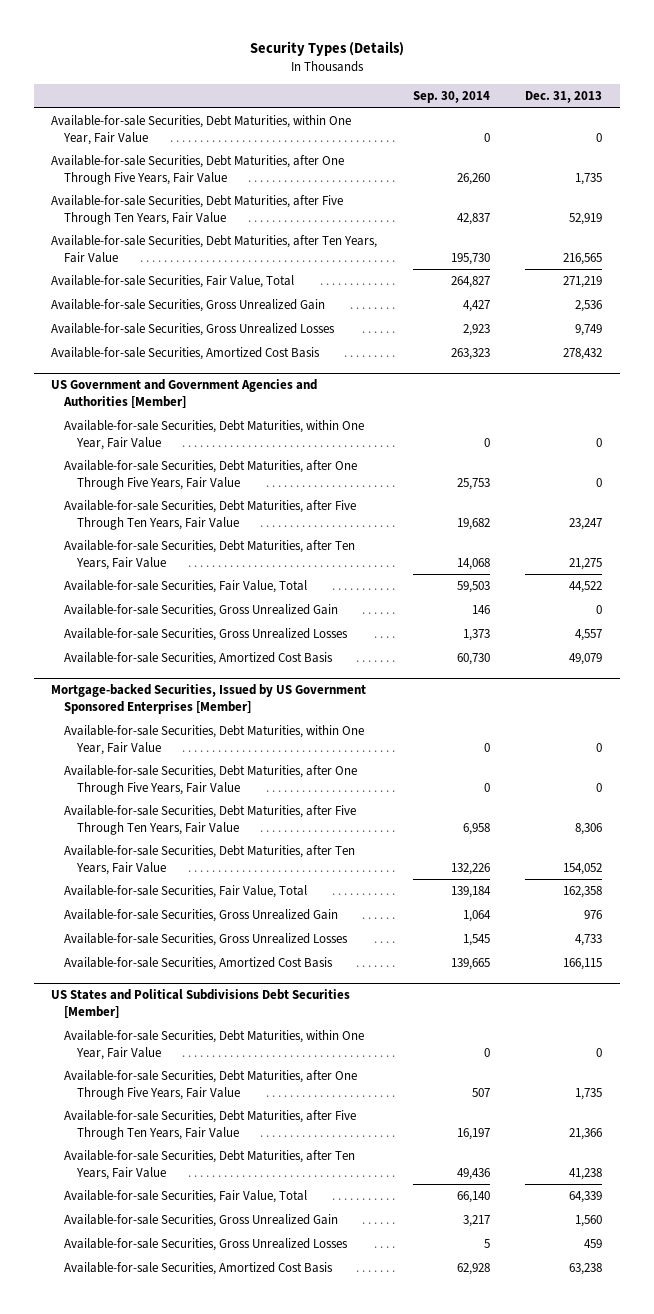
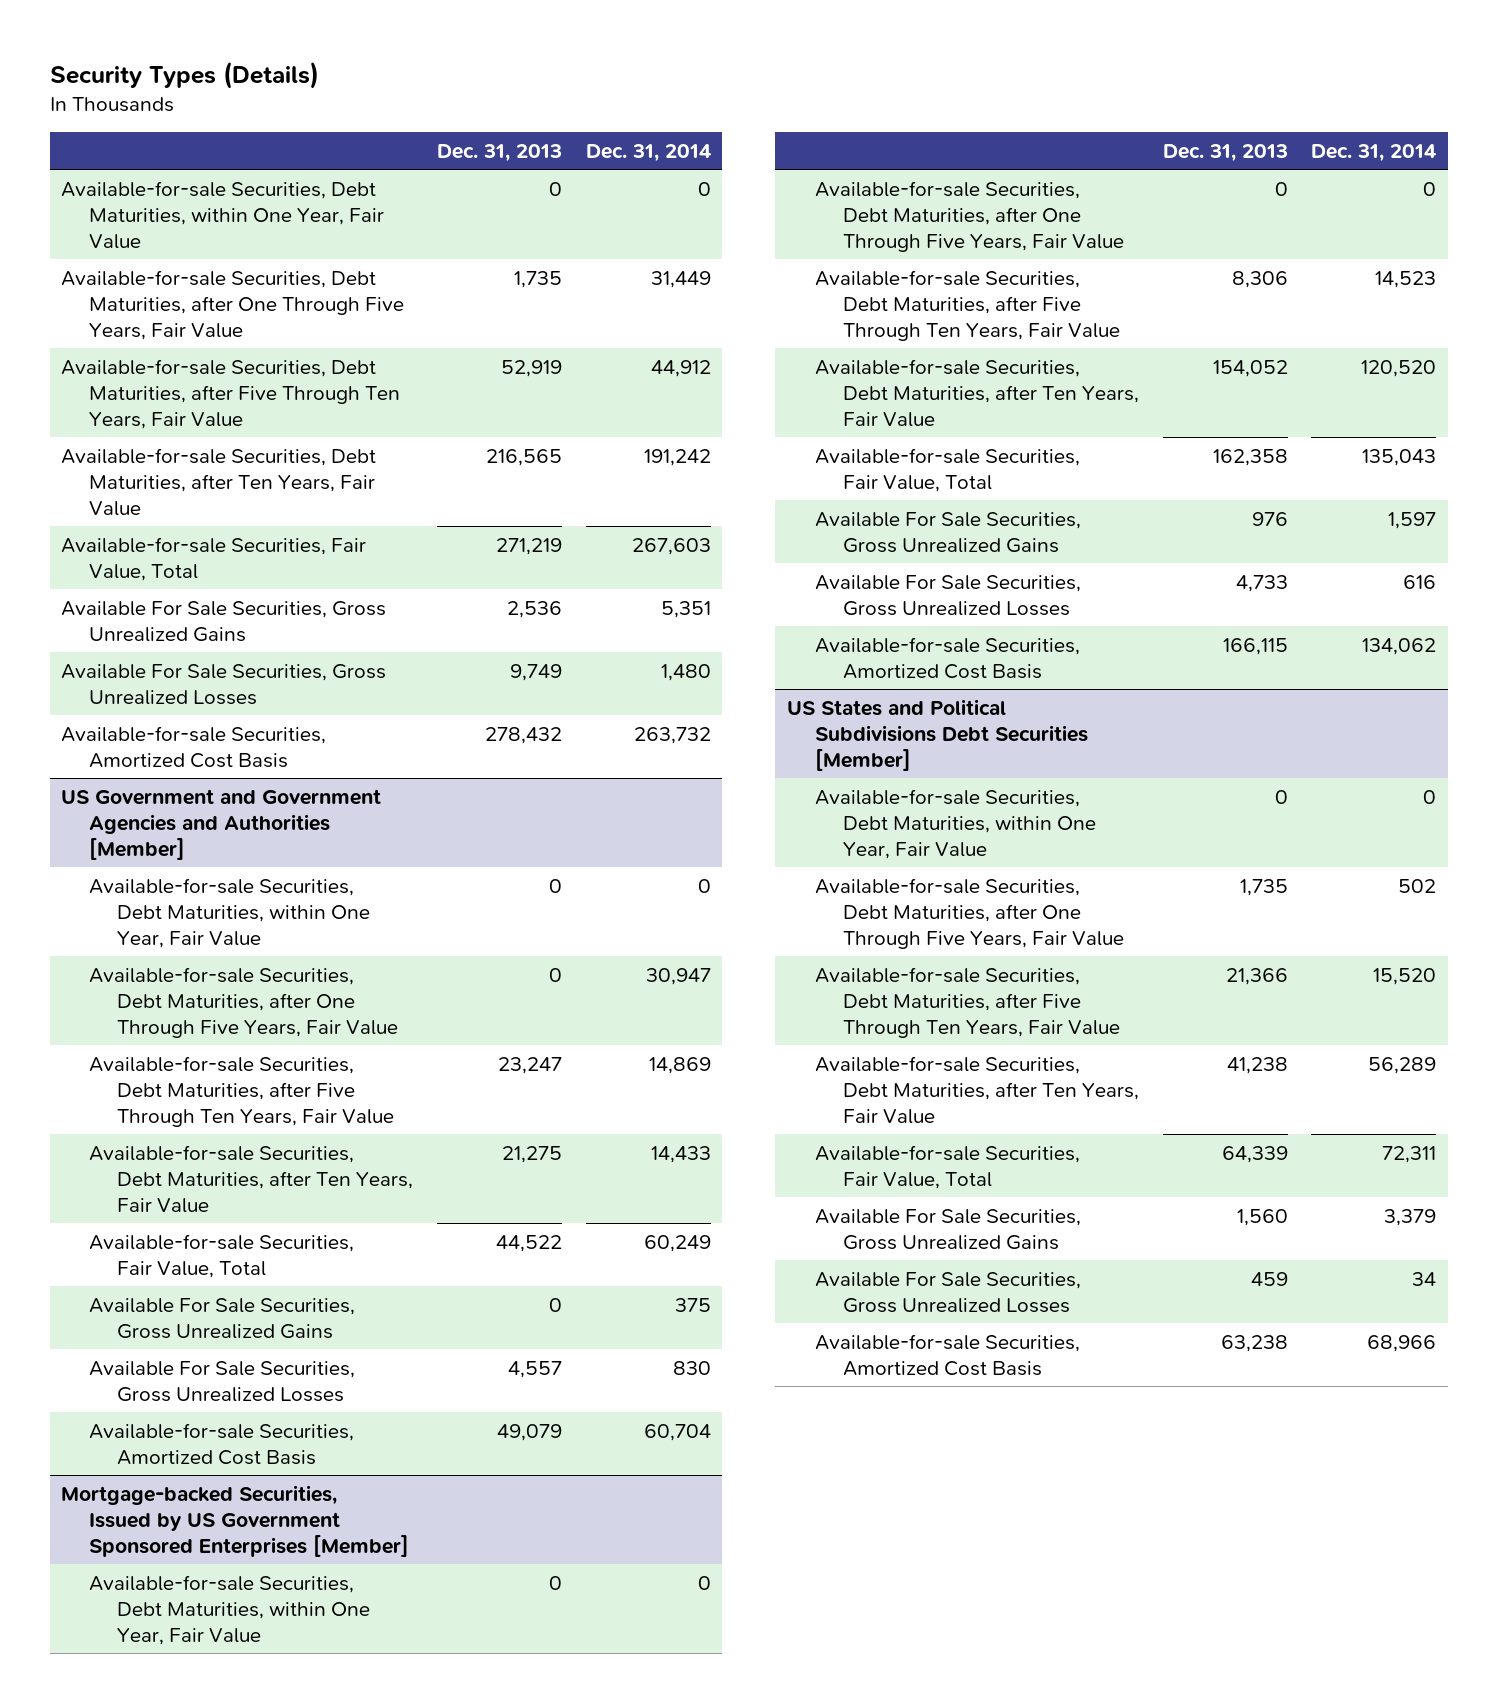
- | Sep. 30, 2014 | Dec. 31, 2013
+ | Dec. 31, 2013 | Dec. 31, 2014
- Available-for-sale Securities, Gross Unrealized Gain | 4,427 | 2,536
- Available-for-sale Securities, Gross Unrealized Losses | 2,923 | 9,749
+ Available For Sale Securities, Gross Unrealized Gains | 2,536 | 5,351
+ Available For Sale Securities, Gross Unrealized Losses | 9,749 | 1,480
@ US Government and Government Agencies and Authorities [Member]
- Available-for-sale Securities, Gross Unrealized Gain | 146 | 0
- Available-for-sale Securities, Gross Unrealized Losses | 1,373 | 4,557
+ Available For Sale Securities, Gross Unrealized Gains | 0 | 375
+ Available For Sale Securities, Gross Unrealized Losses | 4,557 | 830
@ Mortgage-backed Securities, Issued by US Government Sponsored Enterprises [Member]
- Available-for-sale Securities, Gross Unrealized Gain | 1,064 | 976
- Available-for-sale Securities, Gross Unrealized Losses | 1,545 | 4,733
+ Available For Sale Securities, Gross Unrealized Gains | 976 | 1,597
+ Available For Sale Securities, Gross Unrealized Losses | 4,733 | 616
@ US States and Political Subdivisions Debt Securities [Member]
- Available-for-sale Securities, Gross Unrealized Gain | 3,217 | 1,560
- Available-for-sale Securities, Gross Unrealized Losses | 5 | 459
+ Available For Sale Securities, Gross Unrealized Gains | 1,560 | 3,379
+ Available For Sale Securities, Gross Unrealized Losses | 459 | 34

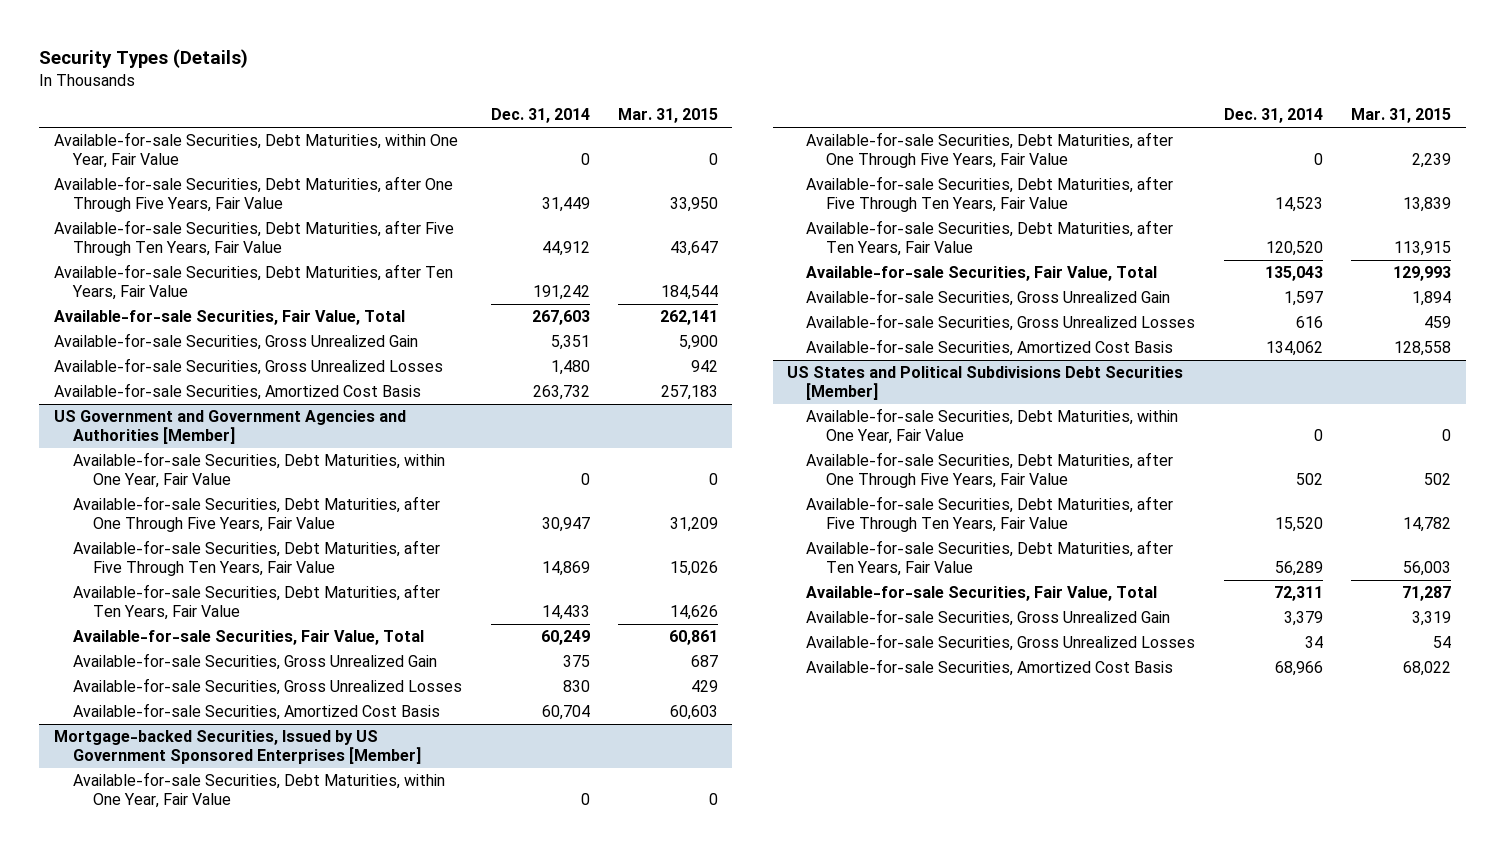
- | Dec. 31, 2013 | Dec. 31, 2014
+ | Dec. 31, 2014 | Mar. 31, 2015
- Available For Sale Securities, Gross Unrealized Gains | 2,536 | 5,351
- Available For Sale Securities, Gross Unrealized Losses | 9,749 | 1,480
+ Available-for-sale Securities, Gross Unrealized Gain | 5,351 | 5,900
+ Available-for-sale Securities, Gross Unrealized Losses | 1,480 | 942
@ US Government and Government Agencies and Authorities [Member]
- Available For Sale Securities, Gross Unrealized Gains | 0 | 375
- Available For Sale Securities, Gross Unrealized Losses | 4,557 | 830
+ Available-for-sale Securities, Gross Unrealized Gain | 375 | 687
+ Available-for-sale Securities, Gross Unrealized Losses | 830 | 429
@ Mortgage-backed Securities, Issued by US Government Sponsored Enterprises [Member]
- Available For Sale Securities, Gross Unrealized Gains | 976 | 1,597
- Available For Sale Securities, Gross Unrealized Losses | 4,733 | 616
+ Available-for-sale Securities, Gross Unrealized Gain | 1,597 | 1,894
+ Available-for-sale Securities, Gross Unrealized Losses | 616 | 459
@ US States and Political Subdivisions Debt Securities [Member]
- Available For Sale Securities, Gross Unrealized Gains | 1,560 | 3,379
- Available For Sale Securities, Gross Unrealized Losses | 459 | 34
+ Available-for-sale Securities, Gross Unrealized Gain | 3,379 | 3,319
+ Available-for-sale Securities, Gross Unrealized Losses | 34 | 54

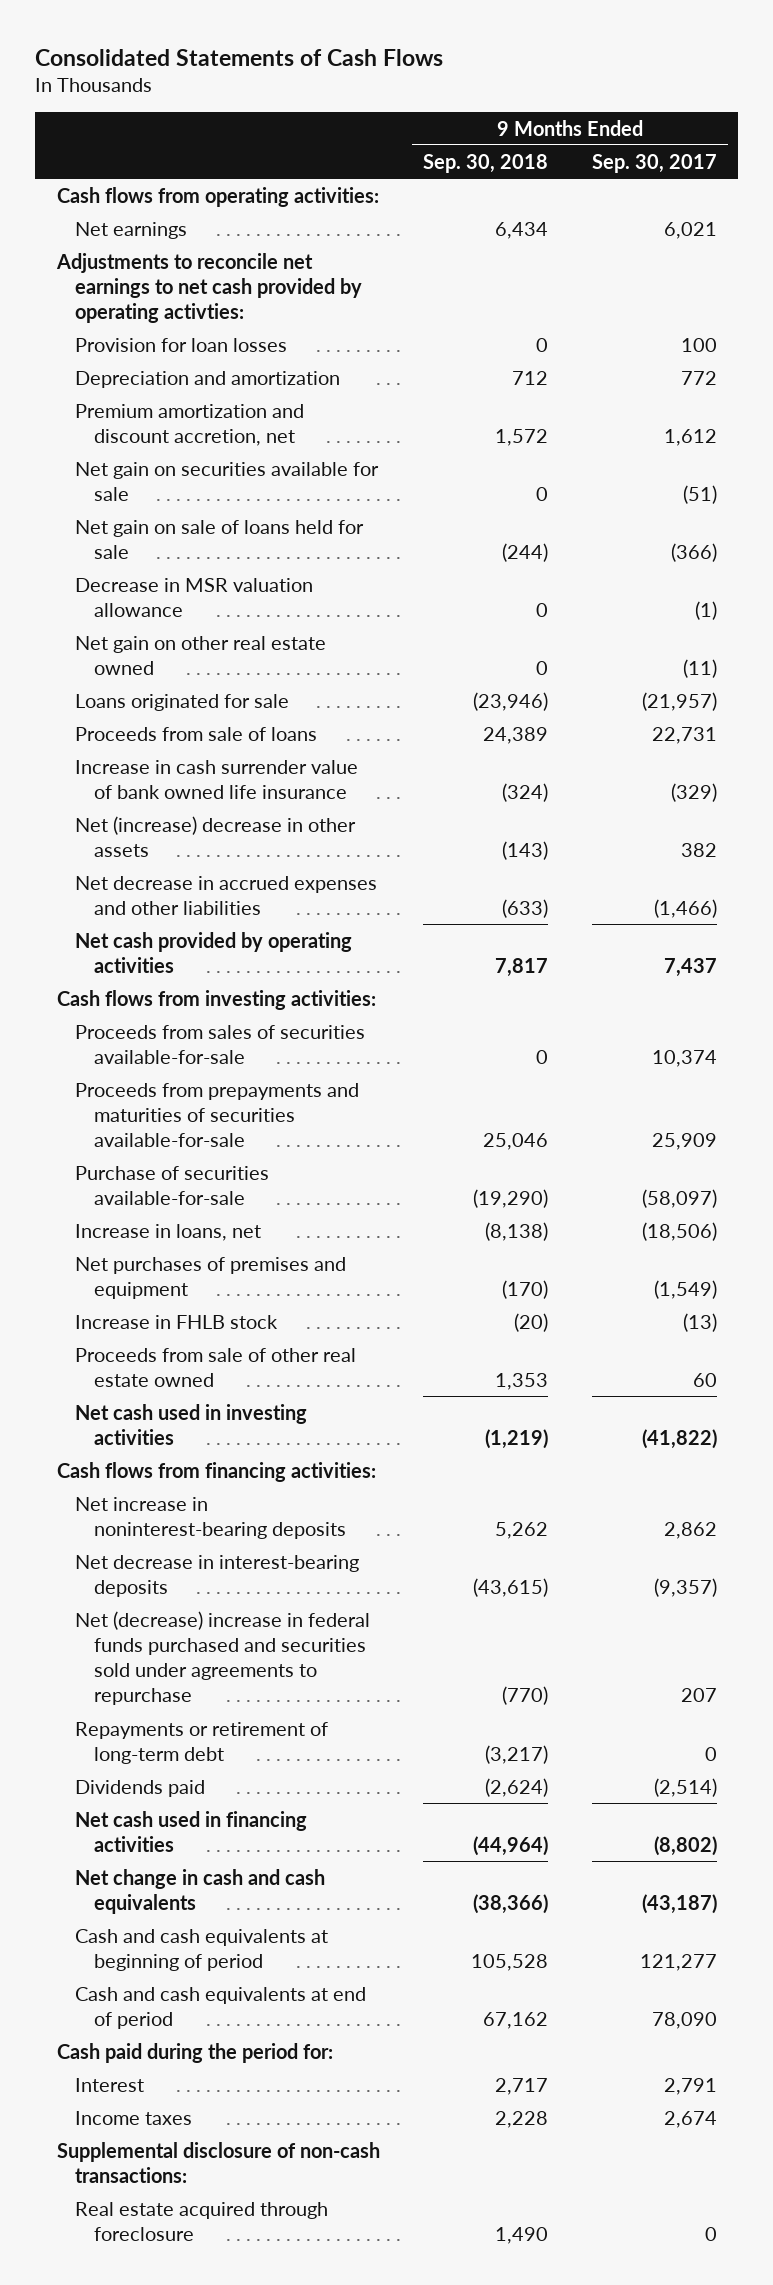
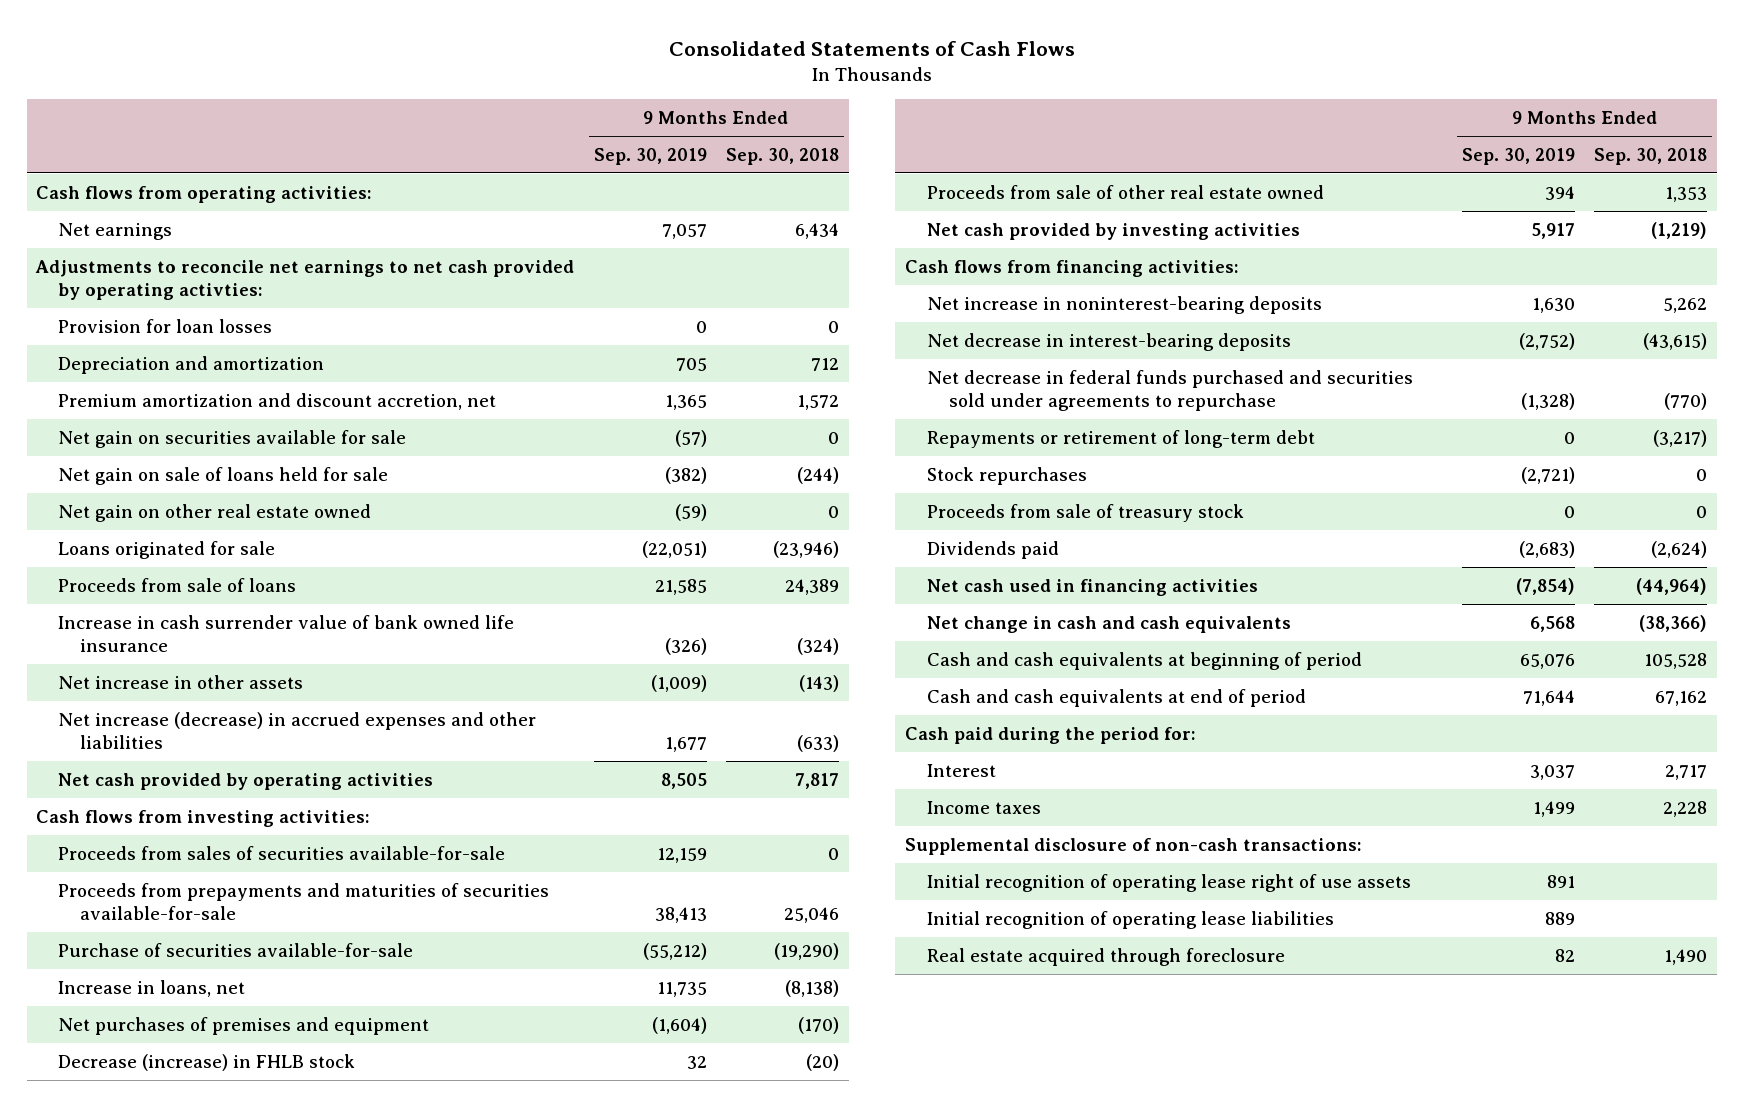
- | 9 Months Ended Sep. 30, 2018 | 9 Months Ended Sep. 30, 2017
+ | 9 Months Ended Sep. 30, 2019 | 9 Months Ended Sep. 30, 2018
- Decrease in MSR valuation allowance | 0 | (1)
- Net (increase) decrease in other assets | (143) | 382
- Net decrease in accrued expenses and other liabilities | (633) | (1,466)
+ Net increase in other assets | (1,009) | (143)
+ Net increase (decrease) in accrued expenses and other liabilities | 1,677 | (633)
- Increase in FHLB stock | (20) | (13)
+ Decrease (increase) in FHLB stock | 32 | (20)
- Net cash used in investing activities | (1,219) | (41,822)
+ Net cash provided by investing activities | 5,917 | (1,219)
- Net (decrease) increase in federal funds purchased and securities sold under agreements to repurchase | (770) | 207
+ Net decrease in federal funds purchased and securities sold under agreements to repurchase | (1,328) | (770)
+ Stock repurchases | (2,721) | 0
+ Proceeds from sale of treasury stock | 0 | 0
+ Initial recognition of operating lease right of use assets | 891 |
+ Initial recognition of operating lease liabilities | 889 |

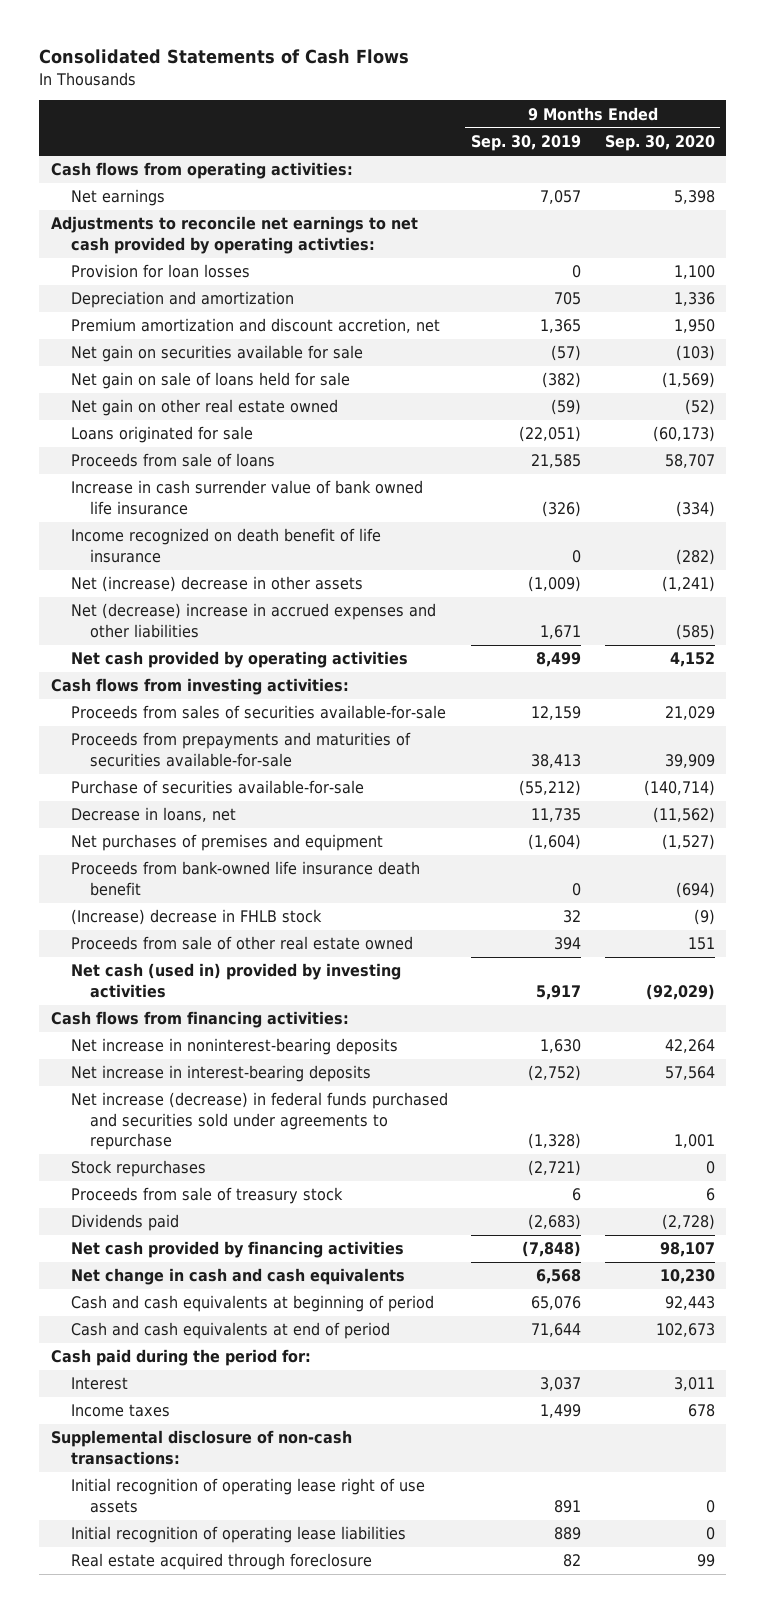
- | 9 Months Ended Sep. 30, 2019 | 9 Months Ended Sep. 30, 2018
+ | 9 Months Ended Sep. 30, 2019 | 9 Months Ended Sep. 30, 2020
- Net increase in other assets | (1,009) | (143)
- Net increase (decrease) in accrued expenses and other liabilities | 1,677 | (633)
- Net cash provided by operating activities | 8,505 | 7,817
+ Income recognized on death benefit of life insurance | 0 | (282)
+ Net (increase) decrease in other assets | (1,009) | (1,241)
+ Net (decrease) increase in accrued expenses and other liabilities | 1,671 | (585)
+ Net cash provided by operating activities | 8,499 | 4,152
- Increase in loans, net | 11,735 | (8,138)
+ Decrease in loans, net | 11,735 | (11,562)
- Decrease (increase) in FHLB stock | 32 | (20)
+ Proceeds from bank-owned life insurance death benefit | 0 | (694)
+ (Increase) decrease in FHLB stock | 32 | (9)
- Net cash provided by investing activities | 5,917 | (1,219)
+ Net cash (used in) provided by investing activities | 5,917 | (92,029)
- Net decrease in interest-bearing deposits | (2,752) | (43,615)
- Net decrease in federal funds purchased and securities sold under agreements to repurchase | (1,328) | (770)
- Repayments or retirement of long-term debt | 0 | (3,217)
+ Net increase in interest-bearing deposits | (2,752) | 57,564
+ Net increase (decrease) in federal funds purchased and securities sold under agreements to repurchase | (1,328) | 1,001
- Proceeds from sale of treasury stock | 0 | 0
+ Proceeds from sale of treasury stock | 6 | 6
- Net cash used in financing activities | (7,854) | (44,964)
+ Net cash provided by financing activities | (7,848) | 98,107

